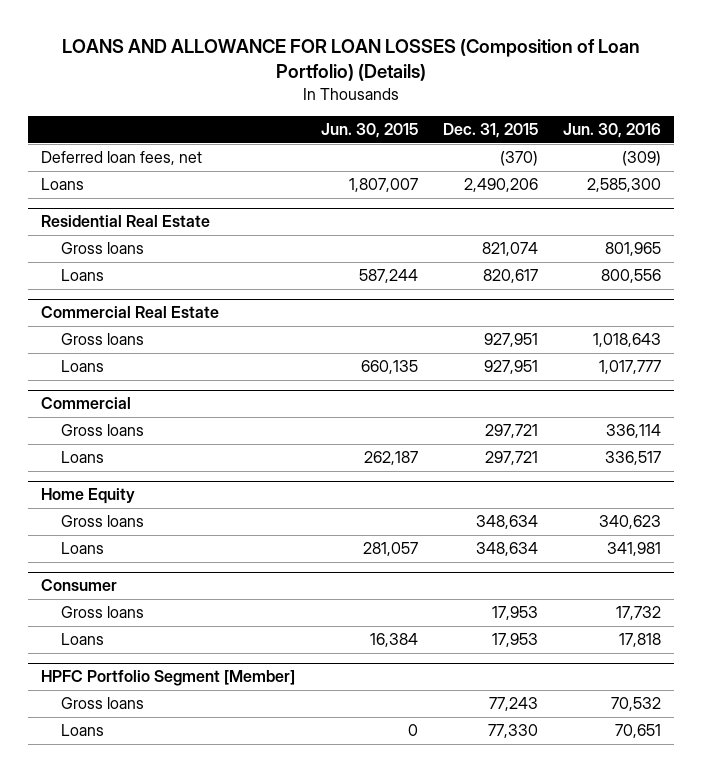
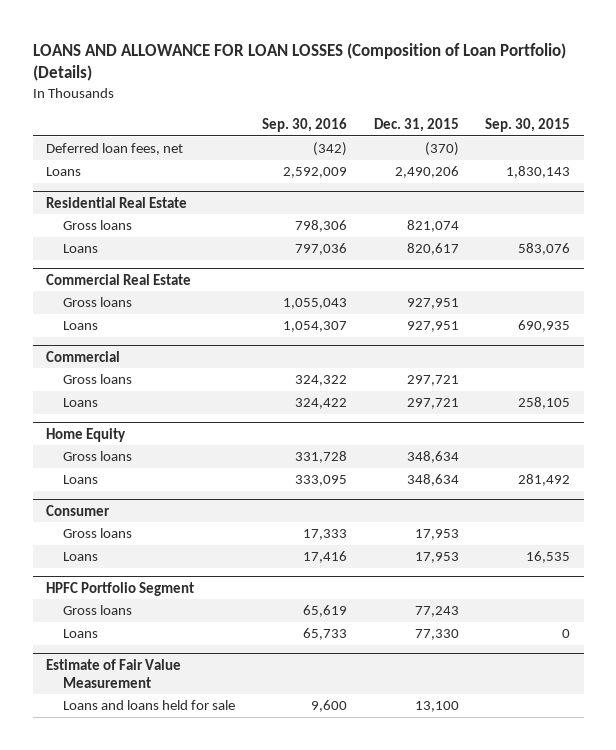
- | Jun. 30, 2015 | Dec. 31, 2015 | Jun. 30, 2016
+ | Sep. 30, 2016 | Dec. 31, 2015 | Sep. 30, 2015
- HPFC Portfolio Segment [Member]
+ HPFC Portfolio Segment
+ Estimate of Fair Value Measurement
+ Loans and loans held for sale | 9,600 | 13,100 |

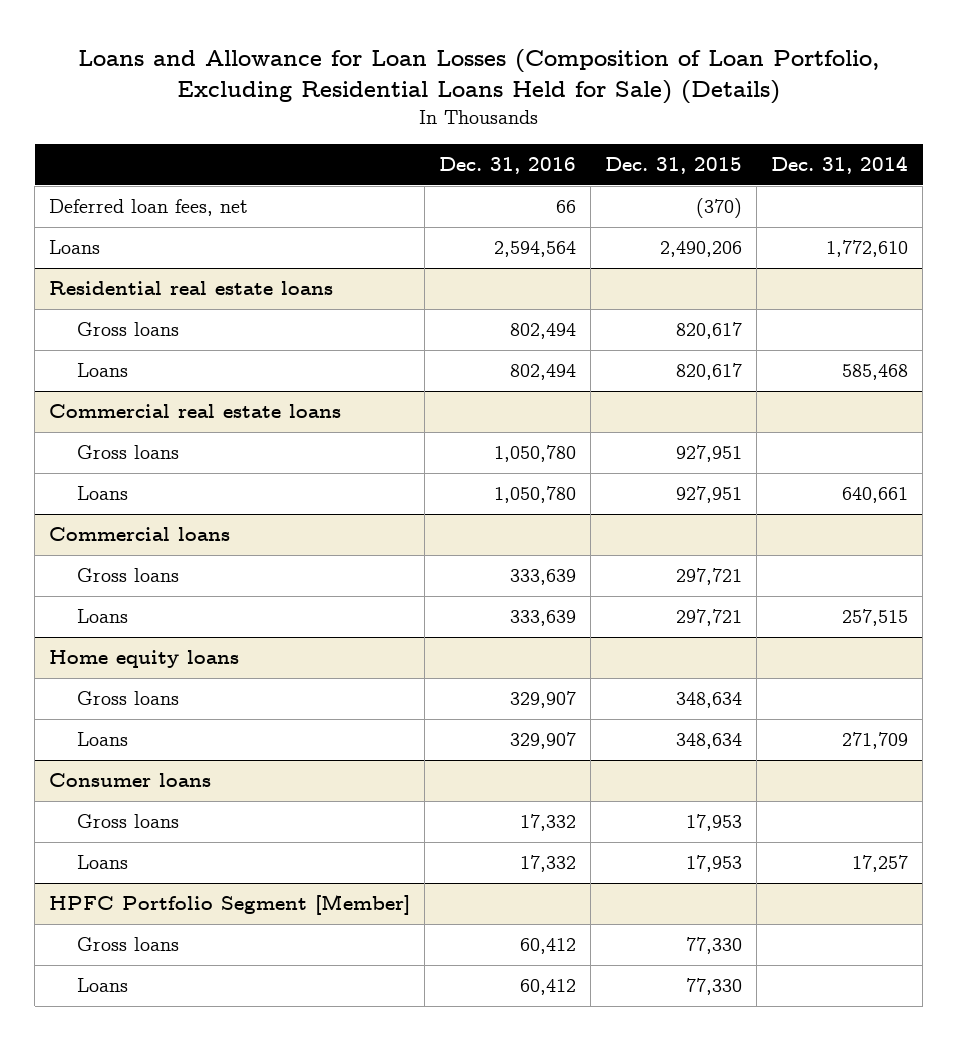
- LOANS AND ALLOWANCE FOR LOAN LOSSES (Composition of Loan Portfolio) (Details)
+ Loans and Allowance for Loan Losses (Composition of Loan Portfolio, Excluding Residential Loans Held for Sale) (Details)
- | Sep. 30, 2016 | Dec. 31, 2015 | Sep. 30, 2015
+ | Dec. 31, 2016 | Dec. 31, 2015 | Dec. 31, 2014
- Residential Real Estate
- Gross loans | 798,306 | 821,074 |
+ Residential real estate loans
+ Gross loans | 802,494 | 820,617 |
- Commercial Real Estate
+ Commercial real estate loans
- Commercial
+ Commercial loans
- Home Equity
+ Home equity loans
- Consumer
+ Consumer loans
- HPFC Portfolio Segment
- Gross loans | 65,619 | 77,243 |
+ HPFC Portfolio Segment [Member]
+ Gross loans | 60,412 | 77,330 |
- Estimate of Fair Value Measurement
- Loans and loans held for sale | 9,600 | 13,100 |

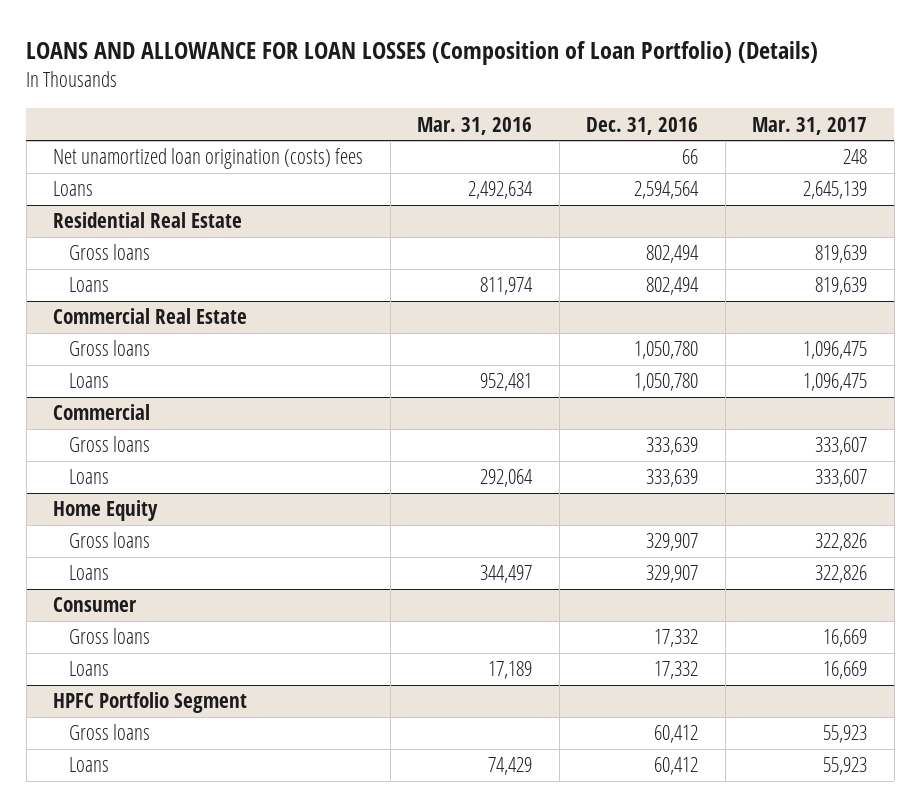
- Loans and Allowance for Loan Losses (Composition of Loan Portfolio, Excluding Residential Loans Held for Sale) (Details)
+ LOANS AND ALLOWANCE FOR LOAN LOSSES (Composition of Loan Portfolio) (Details)
- | Dec. 31, 2016 | Dec. 31, 2015 | Dec. 31, 2014
+ | Mar. 31, 2016 | Dec. 31, 2016 | Mar. 31, 2017
- Deferred loan fees, net | 66 | (370) |
+ Net unamortized loan origination (costs) fees | | 66 | 248
- Residential real estate loans
+ Residential Real Estate
- Commercial real estate loans
+ Commercial Real Estate
- Commercial loans
+ Commercial
- Home equity loans
+ Home Equity
- Consumer loans
+ Consumer
- HPFC Portfolio Segment [Member]
+ HPFC Portfolio Segment

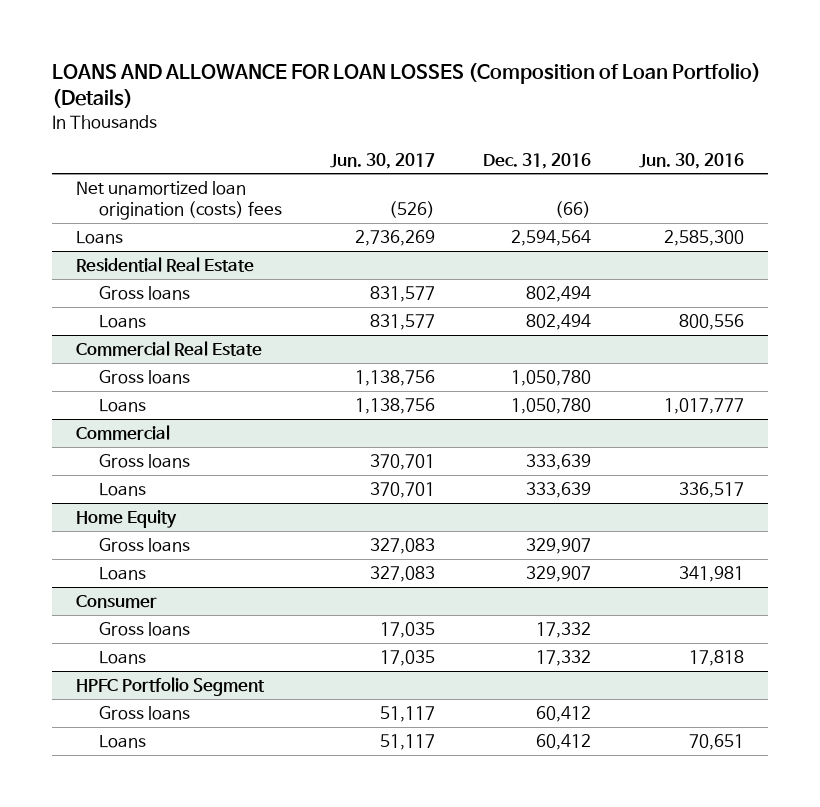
- | Mar. 31, 2016 | Dec. 31, 2016 | Mar. 31, 2017
+ | Jun. 30, 2017 | Dec. 31, 2016 | Jun. 30, 2016
- Net unamortized loan origination (costs) fees | | 66 | 248
+ Net unamortized loan origination (costs) fees | (526) | (66) |

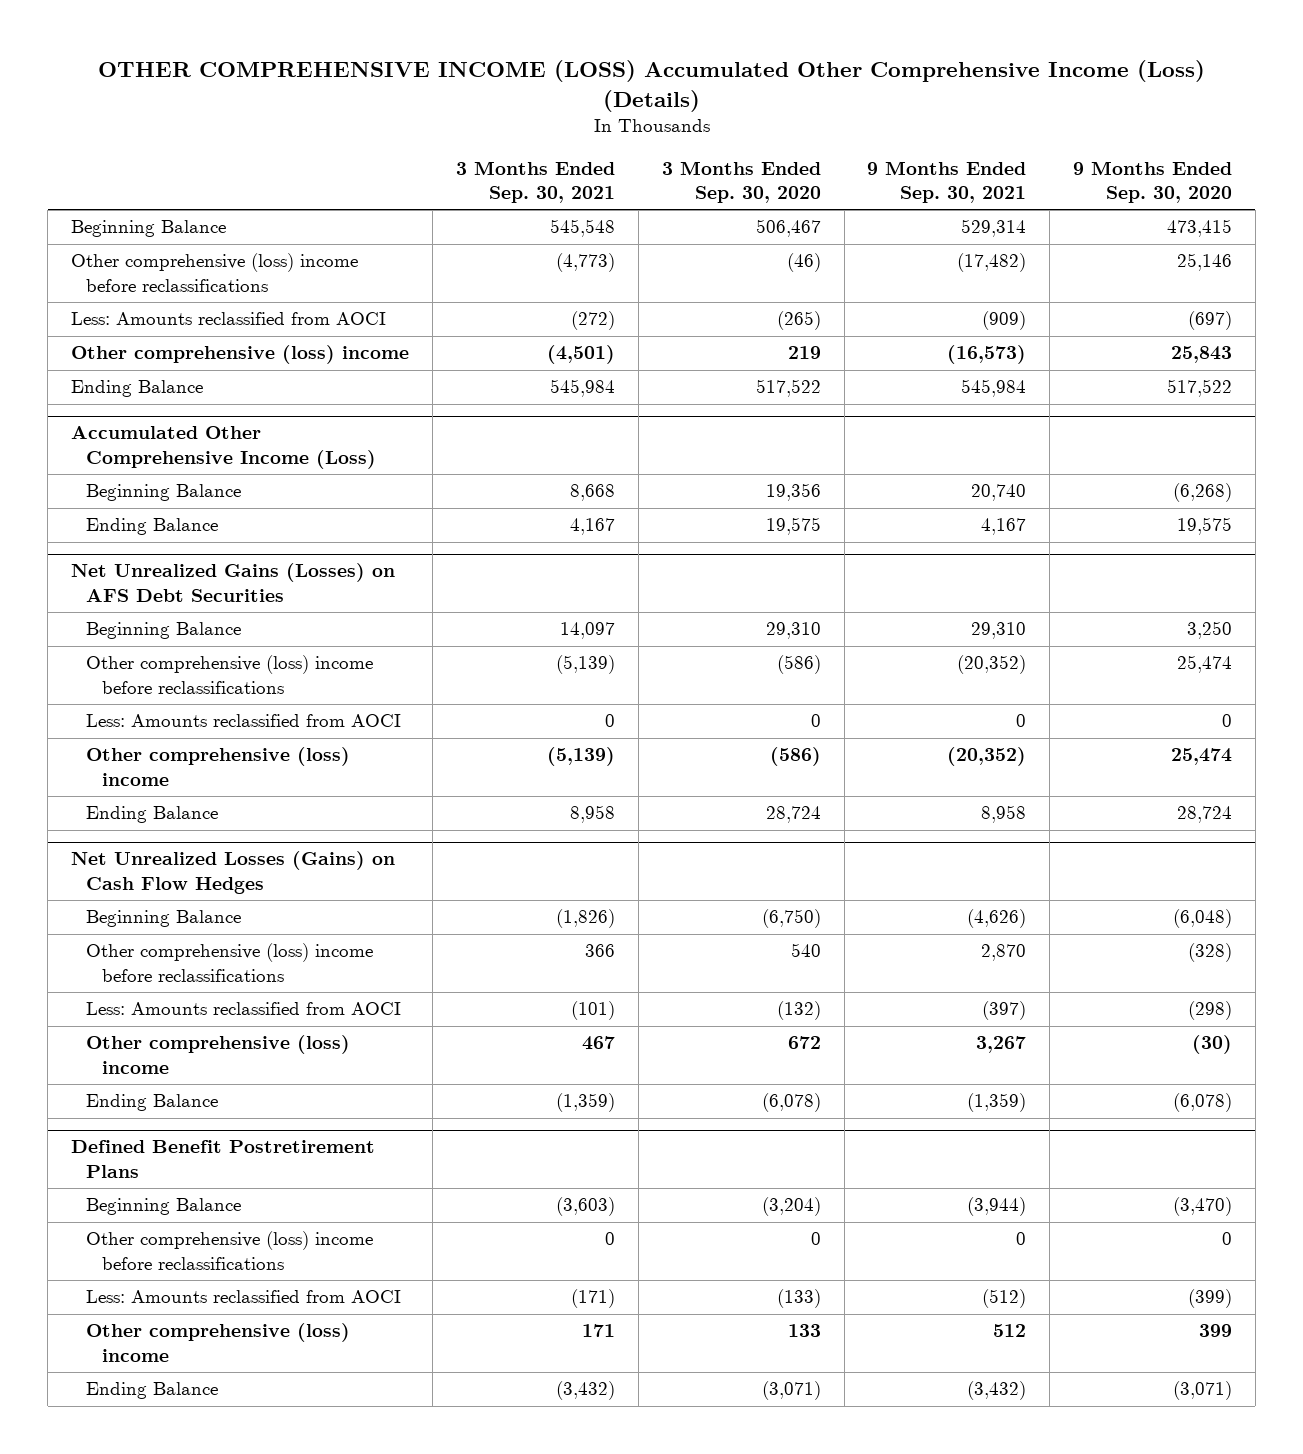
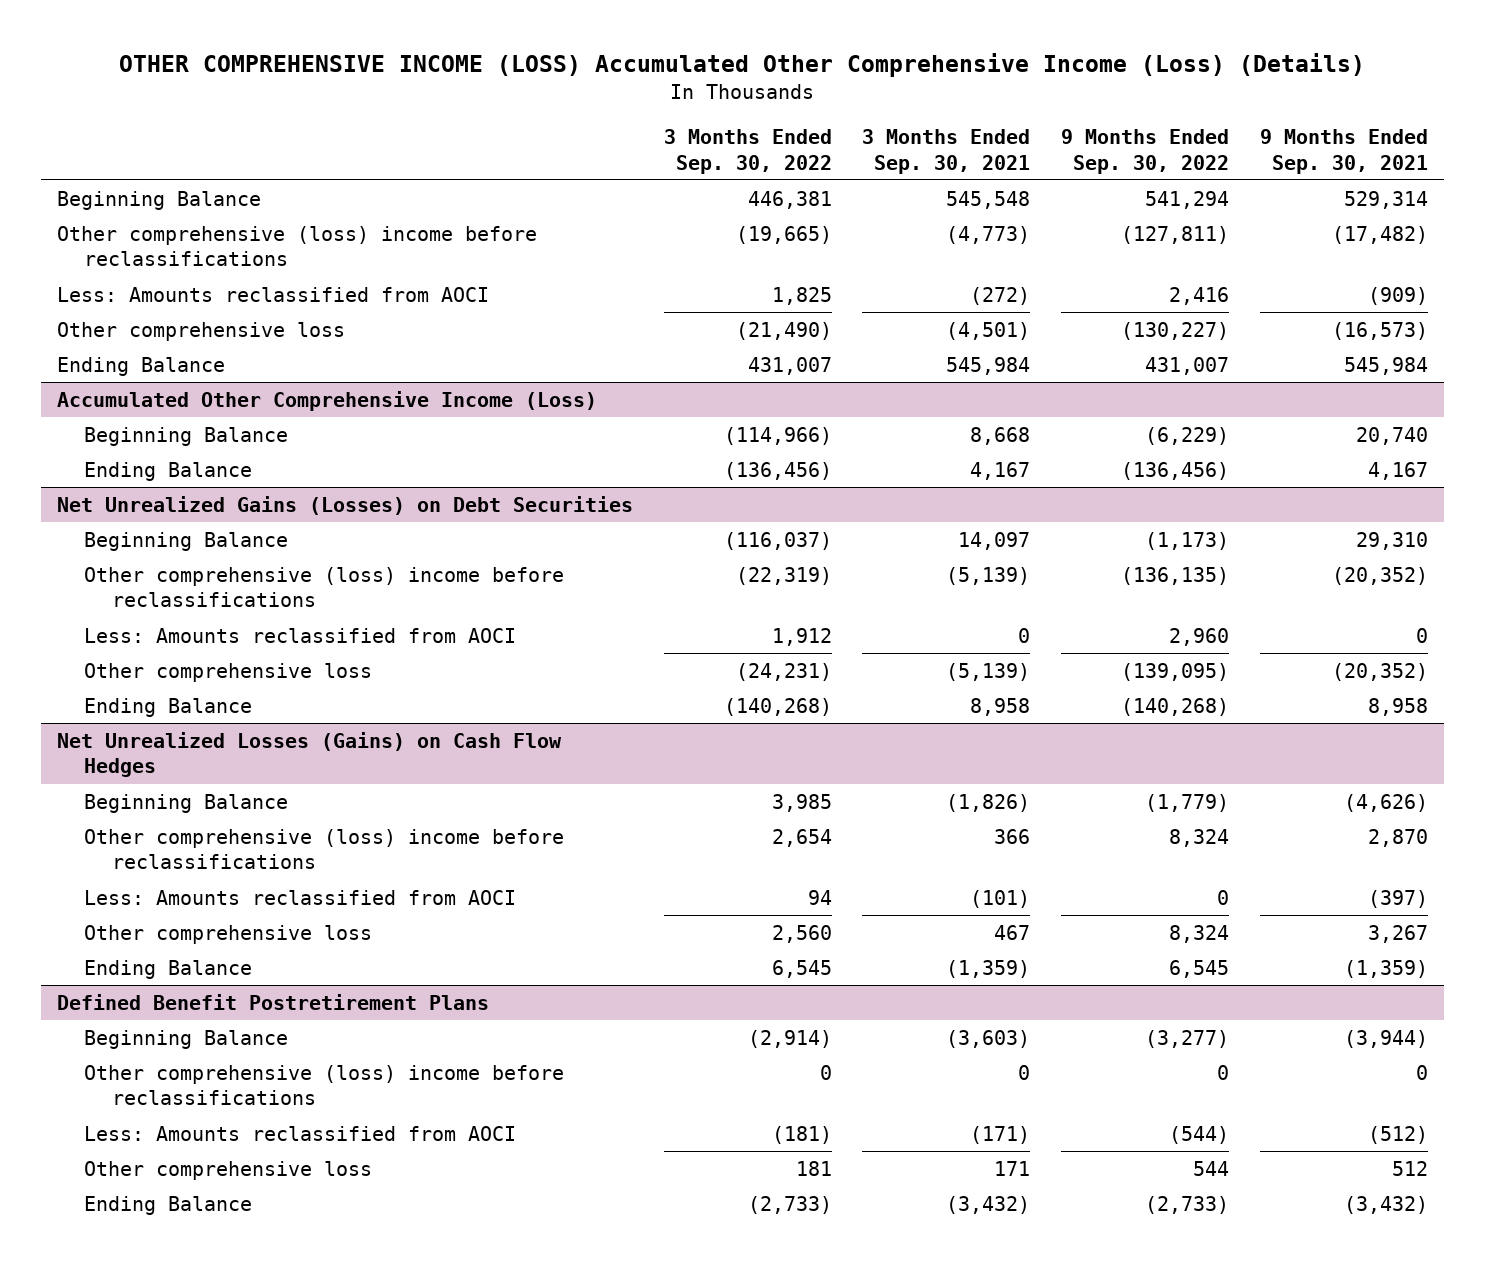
- | 3 Months Ended Sep. 30, 2021 | 3 Months Ended Sep. 30, 2020 | 9 Months Ended Sep. 30, 2021 | 9 Months Ended Sep. 30, 2020
+ | 3 Months Ended Sep. 30, 2022 | 3 Months Ended Sep. 30, 2021 | 9 Months Ended Sep. 30, 2022 | 9 Months Ended Sep. 30, 2021
- Other comprehensive (loss) income | (4,501) | 219 | (16,573) | 25,843
+ Other comprehensive loss | (21,490) | (4,501) | (130,227) | (16,573)
- Net Unrealized Gains (Losses) on AFS Debt Securities
+ Net Unrealized Gains (Losses) on Debt Securities
- Other comprehensive (loss) income | (5,139) | (586) | (20,352) | 25,474
+ Other comprehensive loss | (24,231) | (5,139) | (139,095) | (20,352)
@ Net Unrealized Losses (Gains) on Cash Flow Hedges
- Other comprehensive (loss) income | 467 | 672 | 3,267 | (30)
+ Other comprehensive loss | 2,560 | 467 | 8,324 | 3,267
@ Defined Benefit Postretirement Plans
- Other comprehensive (loss) income | 171 | 133 | 512 | 399
+ Other comprehensive loss | 181 | 171 | 544 | 512

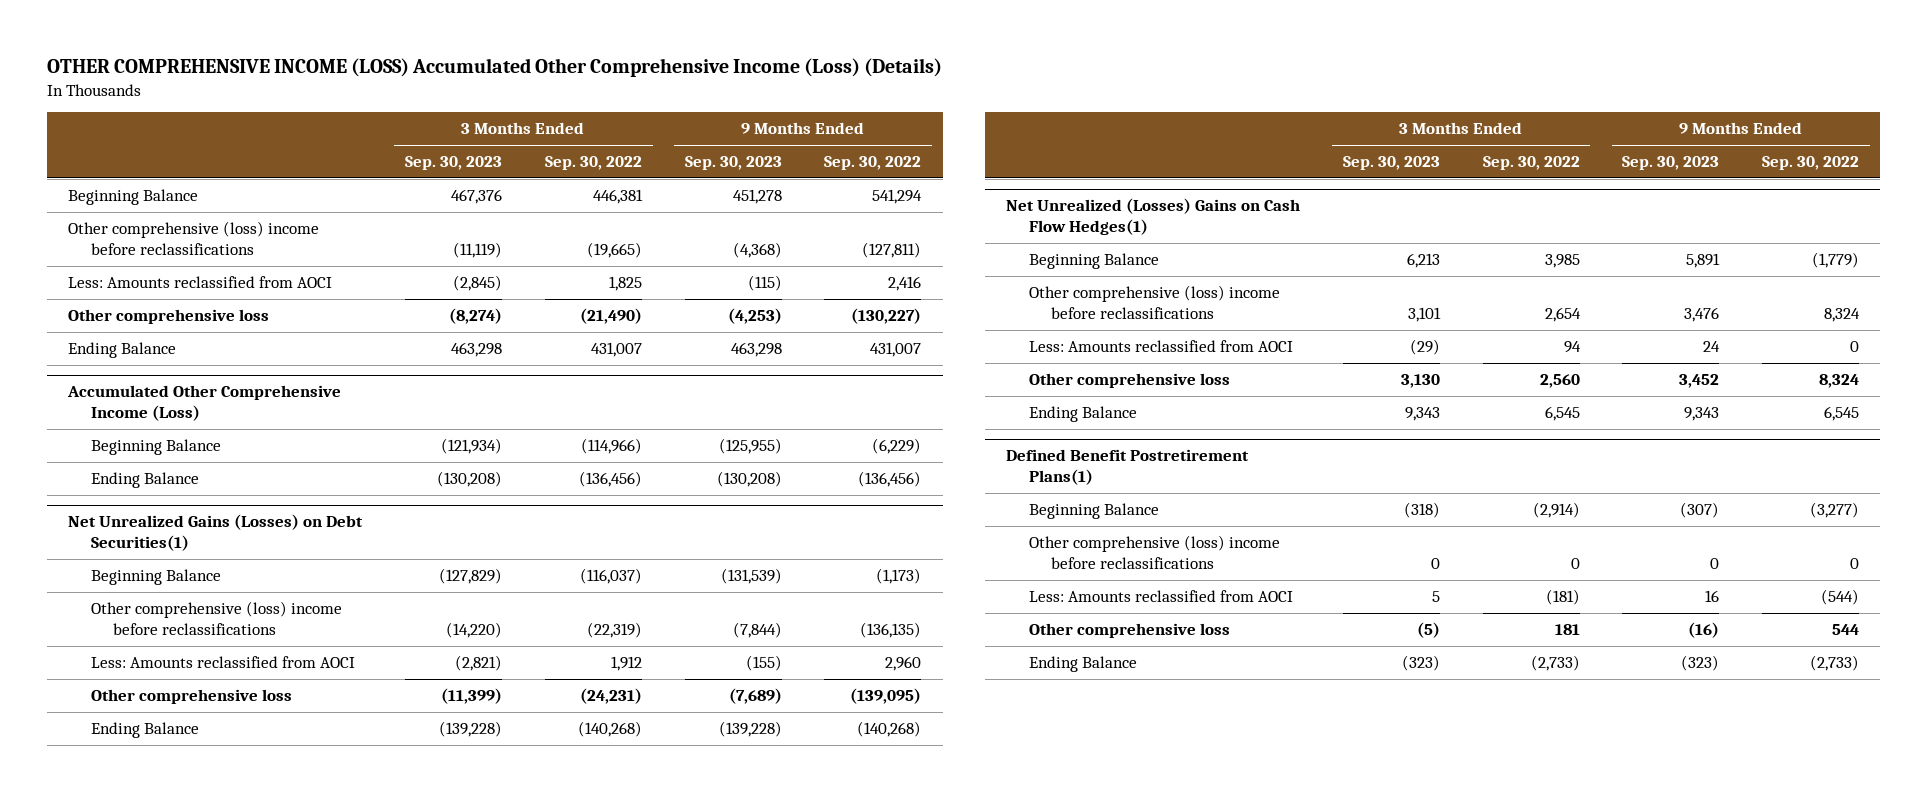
- | 3 Months Ended Sep. 30, 2022 | 3 Months Ended Sep. 30, 2021 | 9 Months Ended Sep. 30, 2022 | 9 Months Ended Sep. 30, 2021
+ | 3 Months Ended Sep. 30, 2023 | 3 Months Ended Sep. 30, 2022 | 9 Months Ended Sep. 30, 2023 | 9 Months Ended Sep. 30, 2022
- Net Unrealized Gains (Losses) on Debt Securities
+ Net Unrealized Gains (Losses) on Debt Securities(1)
- Net Unrealized Losses (Gains) on Cash Flow Hedges
+ Net Unrealized (Losses) Gains on Cash Flow Hedges(1)
- Defined Benefit Postretirement Plans
+ Defined Benefit Postretirement Plans(1)

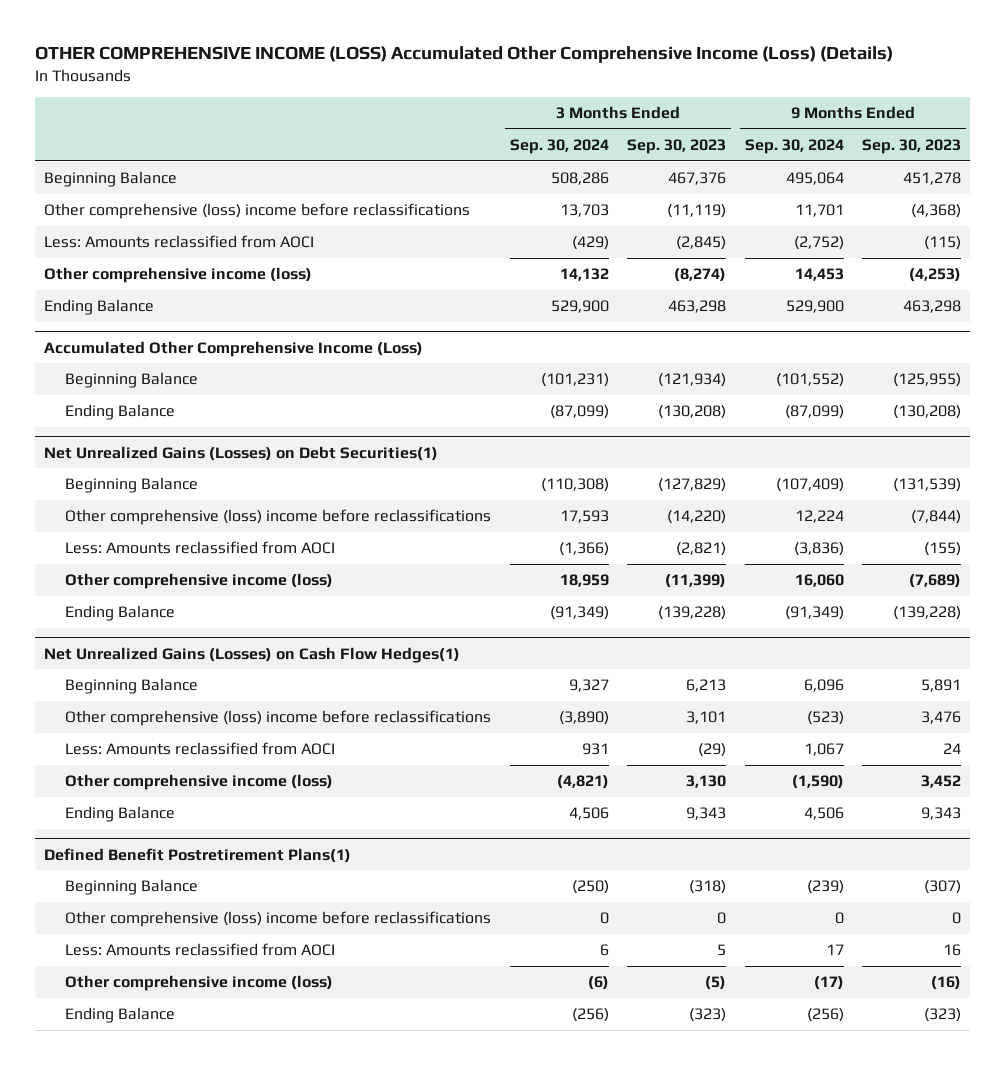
- | 3 Months Ended Sep. 30, 2023 | 3 Months Ended Sep. 30, 2022 | 9 Months Ended Sep. 30, 2023 | 9 Months Ended Sep. 30, 2022
+ | 3 Months Ended Sep. 30, 2024 | 3 Months Ended Sep. 30, 2023 | 9 Months Ended Sep. 30, 2024 | 9 Months Ended Sep. 30, 2023
- Other comprehensive loss | (8,274) | (21,490) | (4,253) | (130,227)
+ Other comprehensive income (loss) | 14,132 | (8,274) | 14,453 | (4,253)
@ Net Unrealized Gains (Losses) on Debt Securities(1)
- Other comprehensive loss | (11,399) | (24,231) | (7,689) | (139,095)
+ Other comprehensive income (loss) | 18,959 | (11,399) | 16,060 | (7,689)
- Net Unrealized (Losses) Gains on Cash Flow Hedges(1)
+ Net Unrealized Gains (Losses) on Cash Flow Hedges(1)
- Other comprehensive loss | 3,130 | 2,560 | 3,452 | 8,324
+ Other comprehensive income (loss) | (4,821) | 3,130 | (1,590) | 3,452
@ Defined Benefit Postretirement Plans(1)
- Other comprehensive loss | (5) | 181 | (16) | 544
+ Other comprehensive income (loss) | (6) | (5) | (17) | (16)

